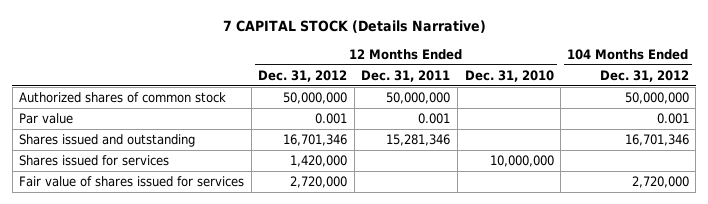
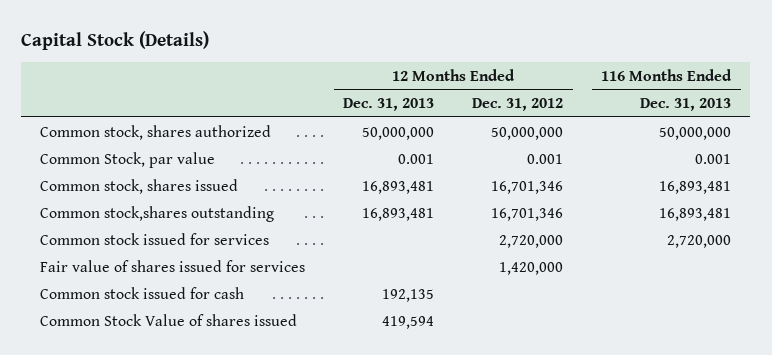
- 7 CAPITAL STOCK (Details Narrative)
+ Capital Stock (Details)
- | 12 Months Ended Dec. 31, 2012 | 12 Months Ended Dec. 31, 2011 | 12 Months Ended Dec. 31, 2010 | 104 Months Ended Dec. 31, 2012
+ | 12 Months Ended Dec. 31, 2013 | 12 Months Ended Dec. 31, 2012 | 116 Months Ended Dec. 31, 2013
- Authorized shares of common stock | 50,000,000 | 50,000,000 | | 50,000,000
- Par value | 0.001 | 0.001 | | 0.001
- Shares issued and outstanding | 16,701,346 | 15,281,346 | | 16,701,346
- Shares issued for services | 1,420,000 | | 10,000,000 |
- Fair value of shares issued for services | 2,720,000 | | | 2,720,000
+ Common stock, shares authorized | 50,000,000 | 50,000,000 | 50,000,000
+ Common Stock, par value | 0.001 | 0.001 | 0.001
+ Common stock, shares issued | 16,893,481 | 16,701,346 | 16,893,481
+ Common stock,shares outstanding | 16,893,481 | 16,701,346 | 16,893,481
+ Common stock issued for services | | 2,720,000 | 2,720,000
+ Fair value of shares issued for services | | 1,420,000 |
+ Common stock issued for cash | 192,135 | |
+ Common Stock Value of shares issued | 419,594 | |

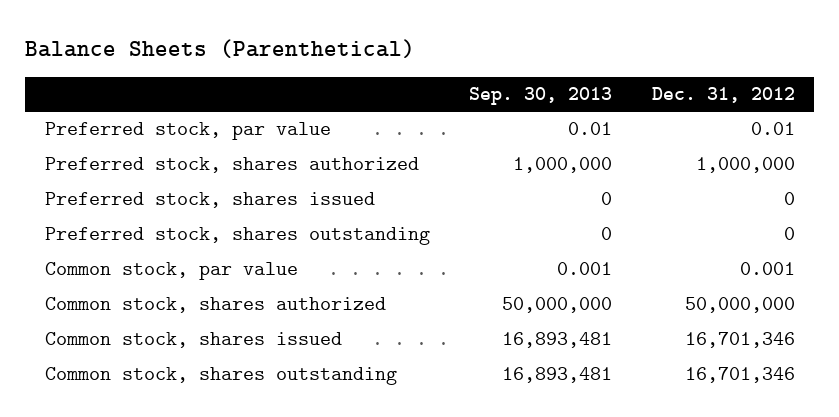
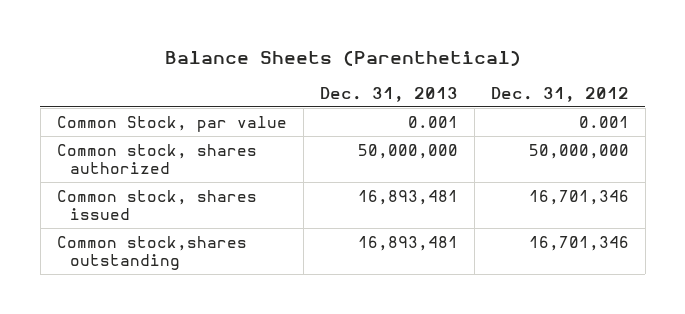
- | Sep. 30, 2013 | Dec. 31, 2012
+ | Dec. 31, 2013 | Dec. 31, 2012
- Preferred stock, par value | 0.01 | 0.01
- Preferred stock, shares authorized | 1,000,000 | 1,000,000
- Preferred stock, shares issued | 0 | 0
- Preferred stock, shares outstanding | 0 | 0
- Common stock, par value | 0.001 | 0.001
+ Common Stock, par value | 0.001 | 0.001
- Common stock, shares outstanding | 16,893,481 | 16,701,346
+ Common stock,shares outstanding | 16,893,481 | 16,701,346

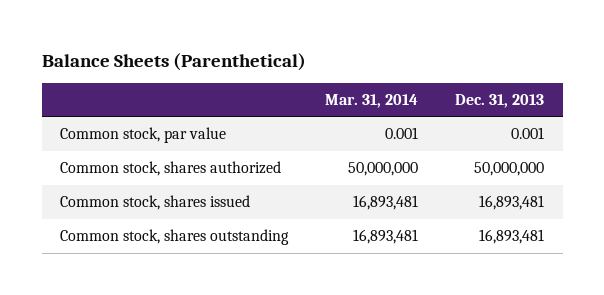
- | Dec. 31, 2013 | Dec. 31, 2012
+ | Mar. 31, 2014 | Dec. 31, 2013
- Common Stock, par value | 0.001 | 0.001
+ Common stock, par value | 0.001 | 0.001
- Common stock,shares outstanding | 16,893,481 | 16,701,346
+ Common stock, shares outstanding | 16,893,481 | 16,893,481

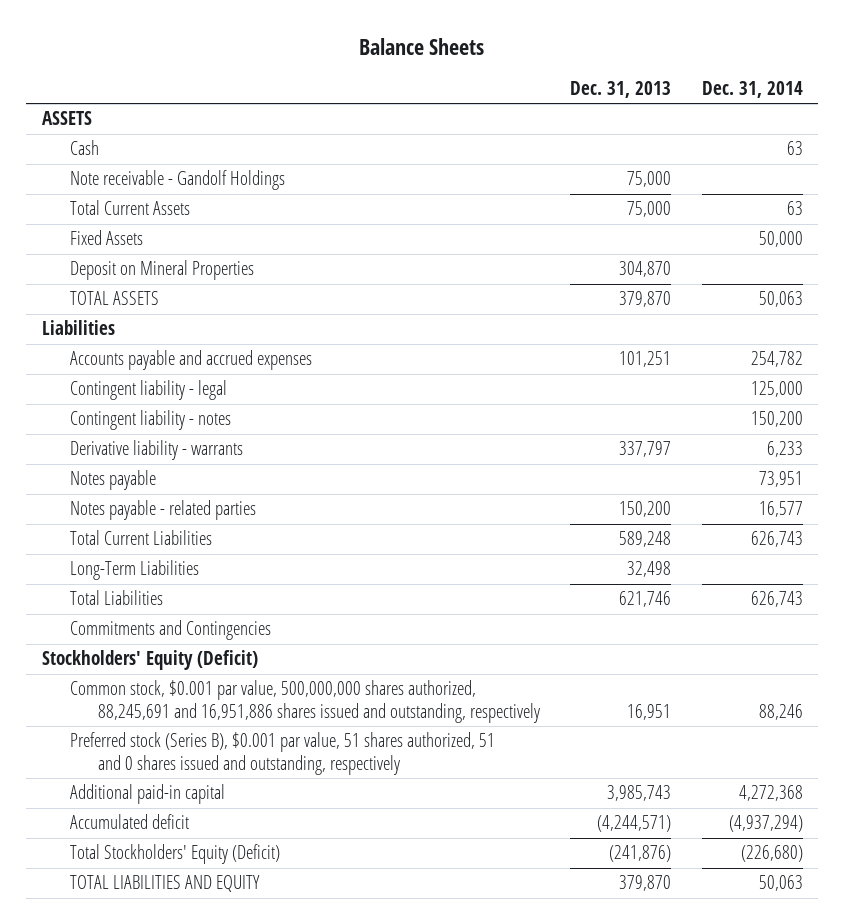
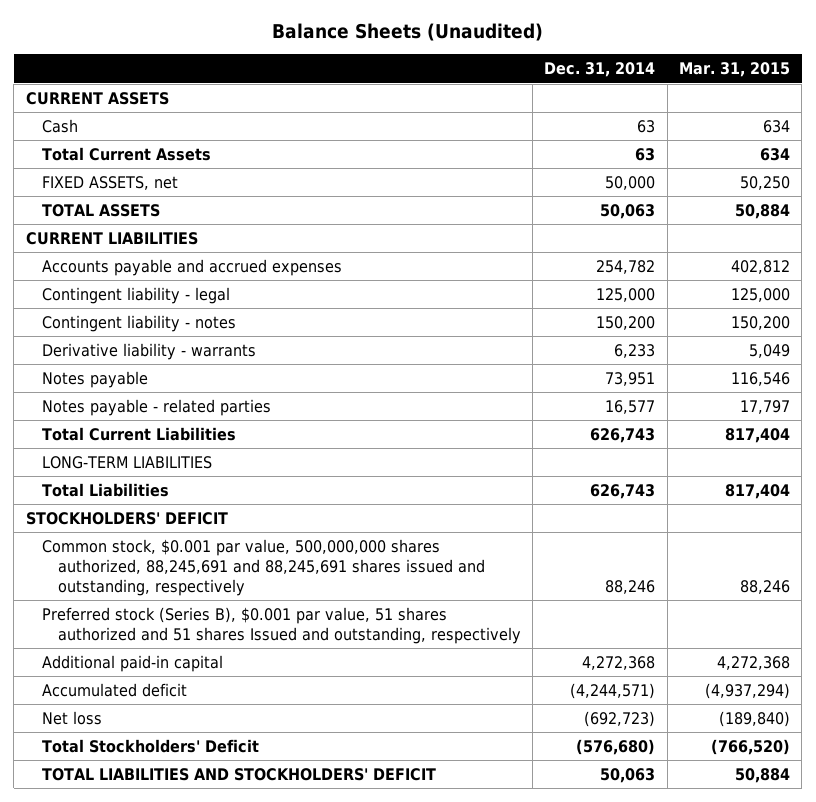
- Balance Sheets
+ Balance Sheets (Unaudited)
- | Dec. 31, 2013 | Dec. 31, 2014
+ | Dec. 31, 2014 | Mar. 31, 2015
- ASSETS
+ CURRENT ASSETS
- Note receivable - Gandolf Holdings | 75,000 |
- Fixed Assets | | 50,000
- Deposit on Mineral Properties | 304,870 |
+ FIXED ASSETS, net | 50,000 | 50,250
- Liabilities
+ CURRENT LIABILITIES
- Long-Term Liabilities | 32,498 |
+ LONG-TERM LIABILITIES
- Commitments and Contingencies
- Stockholders' Equity (Deficit)
- Common stock, $0.001 par value, 500,000,000 shares authorized, 88,245,691 and 16,951,886 shares issued and outstanding, respectively | 16,951 | 88,246
- Preferred stock (Series B), $0.001 par value, 51 shares authorized, 51 and 0 shares issued and outstanding, respectively
+ STOCKHOLDERS' DEFICIT
+ Common stock, $0.001 par value, 500,000,000 shares authorized, 88,245,691 and 88,245,691 shares issued and outstanding, respectively | 88,246 | 88,246
+ Preferred stock (Series B), $0.001 par value, 51 shares authorized and 51 shares Issued and outstanding, respectively
- Accumulated deficit | (4,244,571) | (4,937,294)
- Total Stockholders' Equity (Deficit) | (241,876) | (226,680)
- TOTAL LIABILITIES AND EQUITY | 379,870 | 50,063
+ Accumulated deficit | (4,244,571) | (4,937,294)
+ Net loss | (692,723) | (189,840)
+ Total Stockholders' Deficit | (576,680) | (766,520)
+ TOTAL LIABILITIES AND STOCKHOLDERS' DEFICIT | 50,063 | 50,884

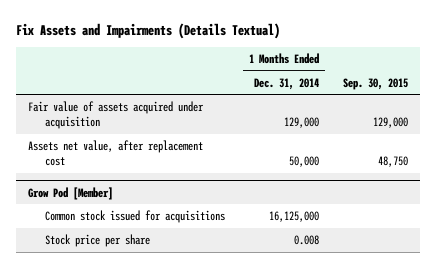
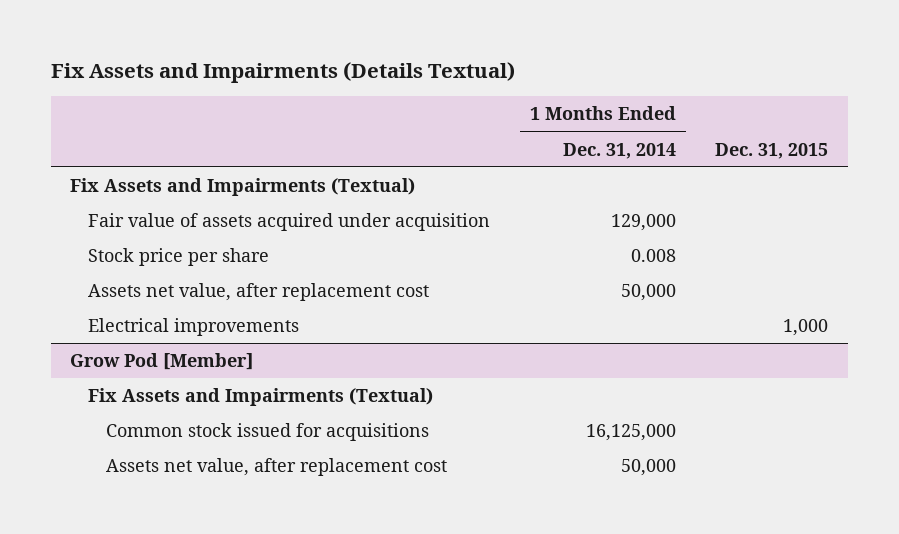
- | 1 Months Ended Dec. 31, 2014 | Sep. 30, 2015
+ | 1 Months Ended Dec. 31, 2014 | Dec. 31, 2015
+ Fix Assets and Impairments (Textual)
+ Stock price per share | 0.008 |
+ Electrical improvements | | 1,000
@ Grow Pod [Member]
+ Fix Assets and Impairments (Textual)
- Stock price per share | 0.008 |
+ Assets net value, after replacement cost | 50,000 |

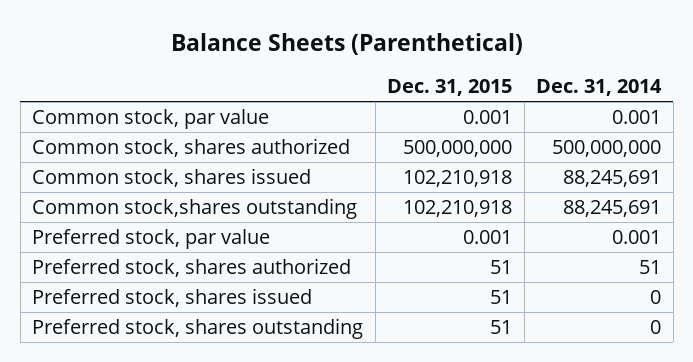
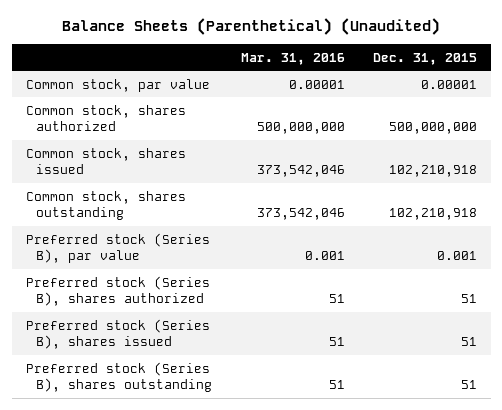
- Balance Sheets (Parenthetical)
+ Balance Sheets (Parenthetical) (Unaudited)
- | Dec. 31, 2015 | Dec. 31, 2014
+ | Mar. 31, 2016 | Dec. 31, 2015
- Common stock, par value | 0.001 | 0.001
+ Common stock, par value | 0.00001 | 0.00001
- Common stock,shares outstanding | 102,210,918 | 88,245,691
- Preferred stock, par value | 0.001 | 0.001
- Preferred stock, shares authorized | 51 | 51
- Preferred stock, shares issued | 51 | 0
- Preferred stock, shares outstanding | 51 | 0
+ Common stock, shares outstanding | 373,542,046 | 102,210,918
+ Preferred stock (Series B), par value | 0.001 | 0.001
+ Preferred stock (Series B), shares authorized | 51 | 51
+ Preferred stock (Series B), shares issued | 51 | 51
+ Preferred stock (Series B), shares outstanding | 51 | 51

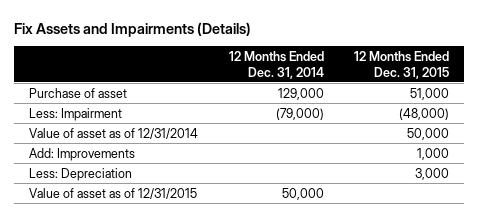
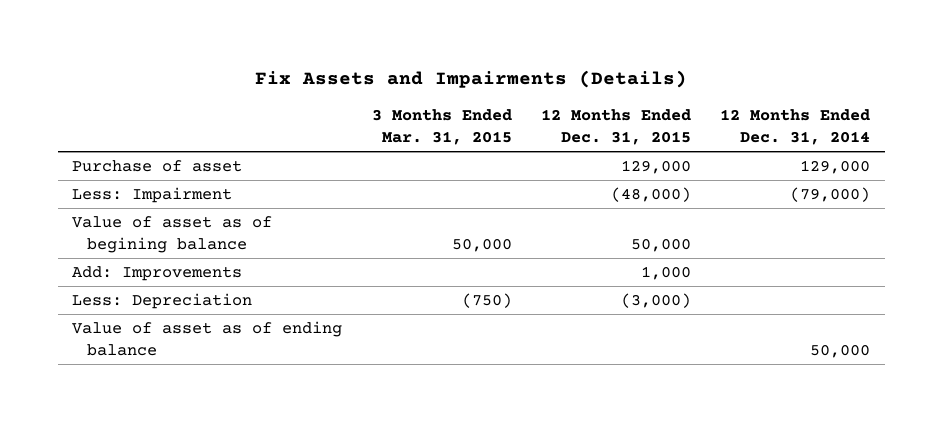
- | 12 Months Ended Dec. 31, 2014 | 12 Months Ended Dec. 31, 2015
+ | 3 Months Ended Mar. 31, 2015 | 12 Months Ended Dec. 31, 2015 | 12 Months Ended Dec. 31, 2014
- Purchase of asset | 129,000 | 51,000
+ Purchase of asset | | 129,000 | 129,000
- Value of asset as of 12/31/2014 | | 50,000
+ Value of asset as of begining balance | 50,000 | 50,000 |
- Less: Depreciation | | 3,000
- Value of asset as of 12/31/2015 | 50,000 |
+ Less: Depreciation | (750) | (3,000) |
+ Value of asset as of ending balance | | | 50,000

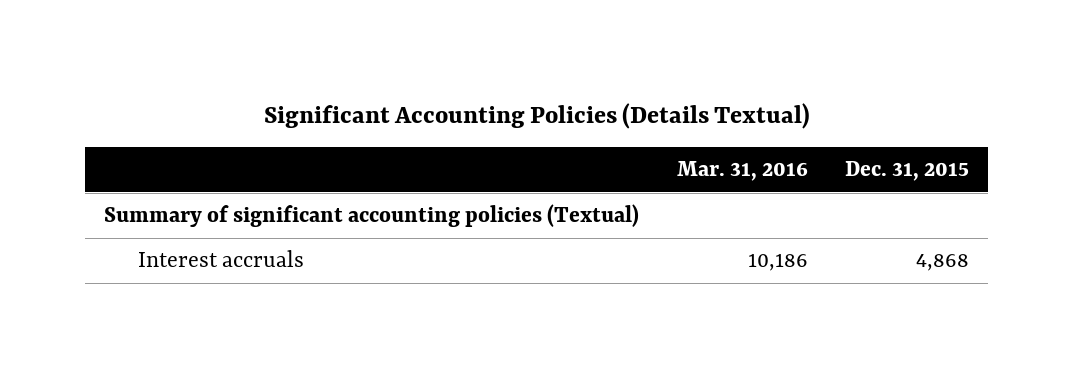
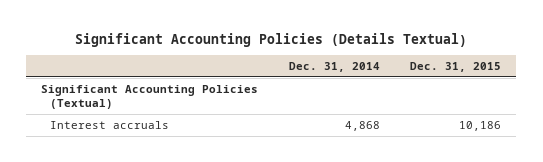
- | Mar. 31, 2016 | Dec. 31, 2015
+ | Dec. 31, 2014 | Dec. 31, 2015
- Summary of significant accounting policies (Textual)
- Interest accruals | 10,186 | 4,868
+ Significant Accounting Policies (Textual)
+ Interest accruals | 4,868 | 10,186

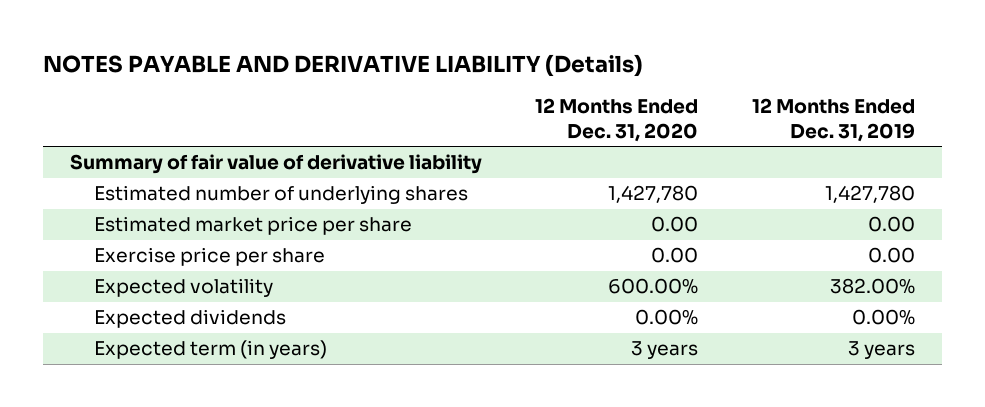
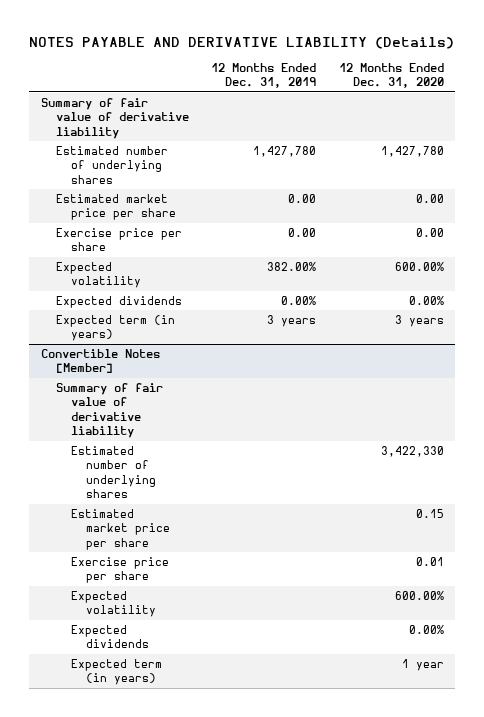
- | 12 Months Ended Dec. 31, 2020 | 12 Months Ended Dec. 31, 2019
+ | 12 Months Ended Dec. 31, 2019 | 12 Months Ended Dec. 31, 2020
+ Convertible Notes [Member]
+ Summary of fair value of derivative liability
+ Estimated number of underlying shares | | 3,422,330
+ Estimated market price per share | | 0.15
+ Exercise price per share | | 0.01
+ Expected volatility | | 600.00%
+ Expected dividends | | 0.00%
+ Expected term (in years) | | 1 year

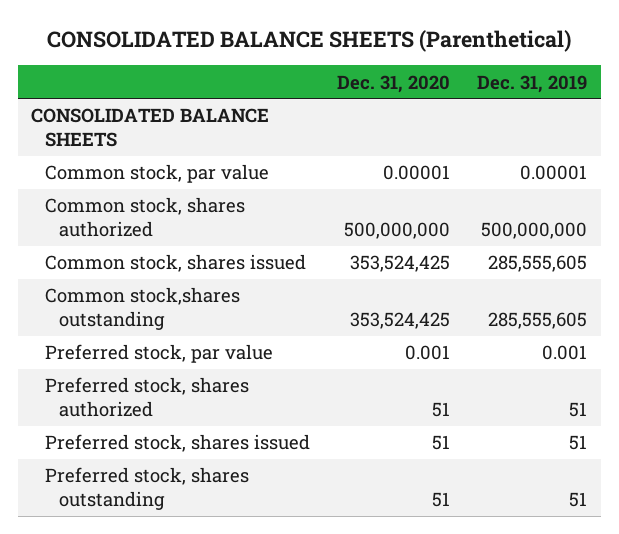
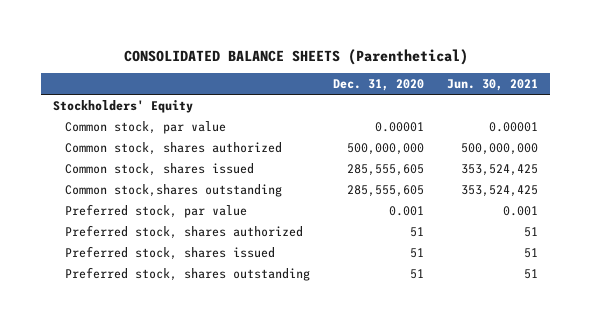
- | Dec. 31, 2020 | Dec. 31, 2019
+ | Dec. 31, 2020 | Jun. 30, 2021
- CONSOLIDATED BALANCE SHEETS
+ Stockholders' Equity
- Common stock, shares issued | 353,524,425 | 285,555,605
- Common stock,shares outstanding | 353,524,425 | 285,555,605
+ Common stock, shares issued | 285,555,605 | 353,524,425
+ Common stock,shares outstanding | 285,555,605 | 353,524,425

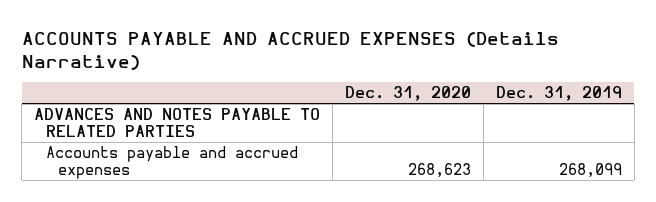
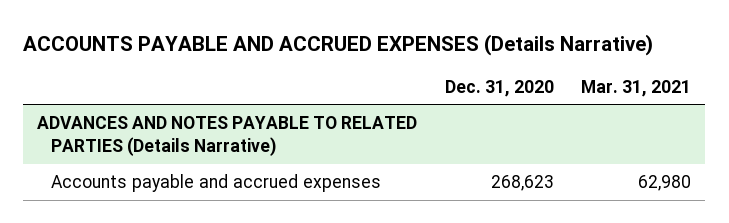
- | Dec. 31, 2020 | Dec. 31, 2019
+ | Dec. 31, 2020 | Mar. 31, 2021
- ADVANCES AND NOTES PAYABLE TO RELATED PARTIES
+ ADVANCES AND NOTES PAYABLE TO RELATED PARTIES (Details Narrative)

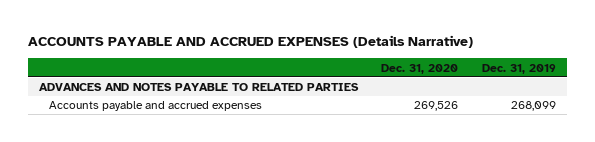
- | Dec. 31, 2020 | Mar. 31, 2021
+ | Dec. 31, 2020 | Dec. 31, 2019
- ADVANCES AND NOTES PAYABLE TO RELATED PARTIES (Details Narrative)
- Accounts payable and accrued expenses | 268,623 | 62,980
+ ADVANCES AND NOTES PAYABLE TO RELATED PARTIES
+ Accounts payable and accrued expenses | 269,526 | 268,099

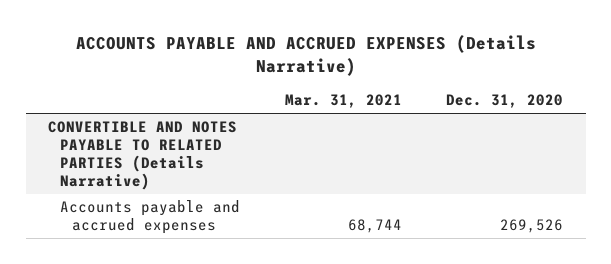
- | Dec. 31, 2020 | Dec. 31, 2019
+ | Mar. 31, 2021 | Dec. 31, 2020
- ADVANCES AND NOTES PAYABLE TO RELATED PARTIES
+ CONVERTIBLE AND NOTES PAYABLE TO RELATED PARTIES (Details Narrative)

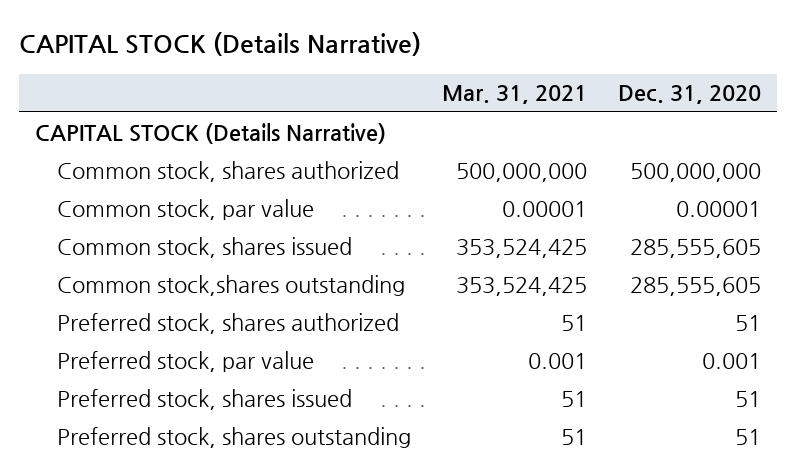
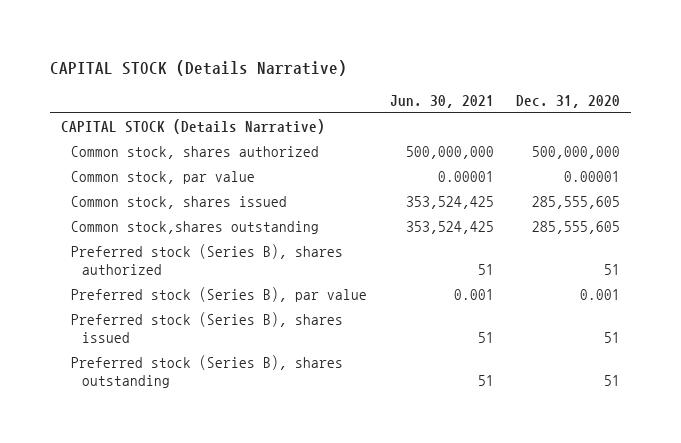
- | Mar. 31, 2021 | Dec. 31, 2020
+ | Jun. 30, 2021 | Dec. 31, 2020
- Preferred stock, shares authorized | 51 | 51
- Preferred stock, par value | 0.001 | 0.001
- Preferred stock, shares issued | 51 | 51
- Preferred stock, shares outstanding | 51 | 51
+ Preferred stock (Series B), shares authorized | 51 | 51
+ Preferred stock (Series B), par value | 0.001 | 0.001
+ Preferred stock (Series B), shares issued | 51 | 51
+ Preferred stock (Series B), shares outstanding | 51 | 51

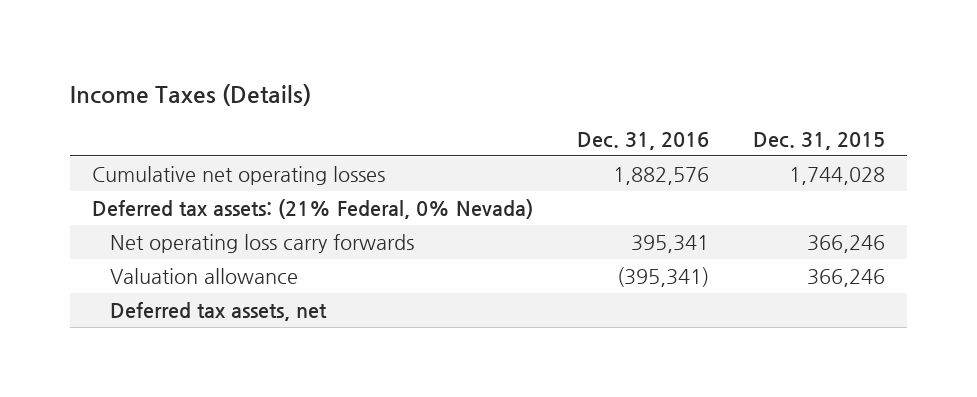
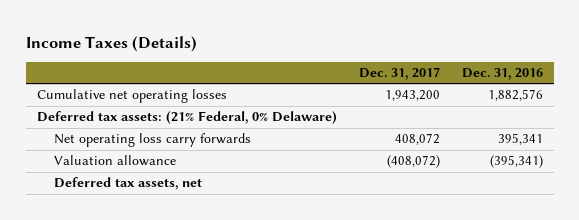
- | Dec. 31, 2016 | Dec. 31, 2015
+ | Dec. 31, 2017 | Dec. 31, 2016
- Deferred tax assets: (21% Federal, 0% Nevada)
+ Deferred tax assets: (21% Federal, 0% Delaware)

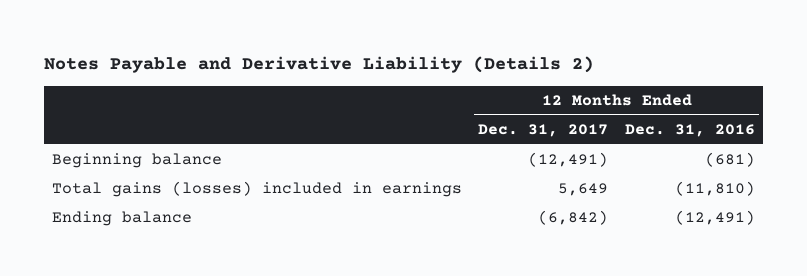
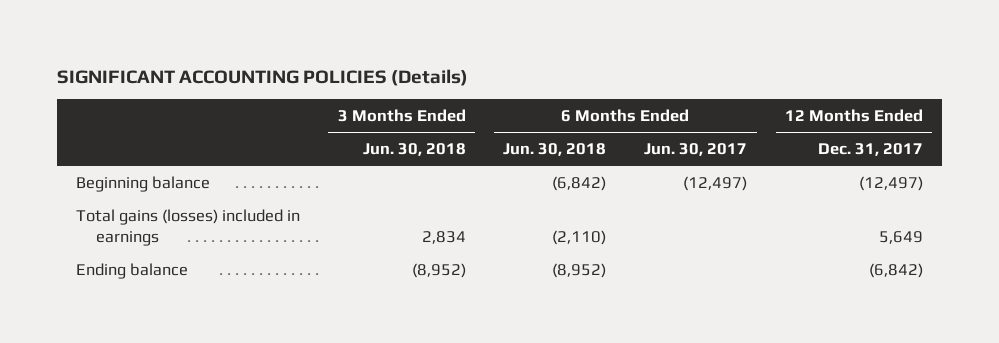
- Notes Payable and Derivative Liability (Details 2)
+ SIGNIFICANT ACCOUNTING POLICIES (Details)
- | 12 Months Ended Dec. 31, 2017 | 12 Months Ended Dec. 31, 2016
+ | 3 Months Ended Jun. 30, 2018 | 6 Months Ended Jun. 30, 2018 | 6 Months Ended Jun. 30, 2017 | 12 Months Ended Dec. 31, 2017
- Beginning balance | (12,491) | (681)
+ Beginning balance | | (6,842) | (12,497) | (12,497)

